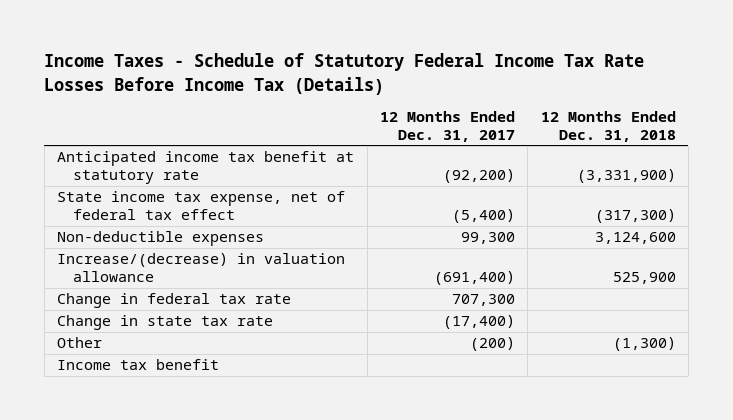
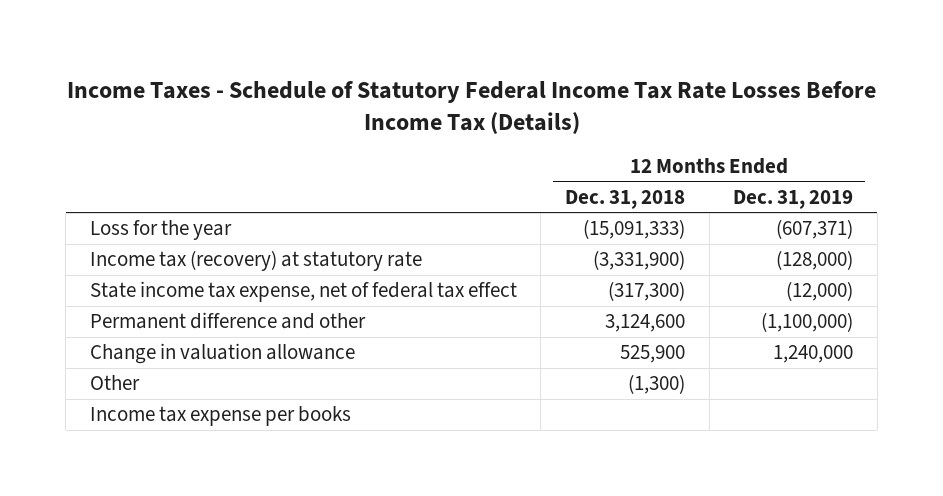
- | 12 Months Ended Dec. 31, 2017 | 12 Months Ended Dec. 31, 2018
+ | 12 Months Ended Dec. 31, 2018 | 12 Months Ended Dec. 31, 2019
- Anticipated income tax benefit at statutory rate | (92,200) | (3,331,900)
+ Loss for the year | (15,091,333) | (607,371)
+ Income tax (recovery) at statutory rate | (3,331,900) | (128,000)
- Non-deductible expenses | 99,300 | 3,124,600
- Increase/(decrease) in valuation allowance | (691,400) | 525,900
- Change in federal tax rate | 707,300 |
- Change in state tax rate | (17,400) |
+ Permanent difference and other | 3,124,600 | (1,100,000)
+ Change in valuation allowance | 525,900 | 1,240,000
- Income tax benefit
+ Income tax expense per books

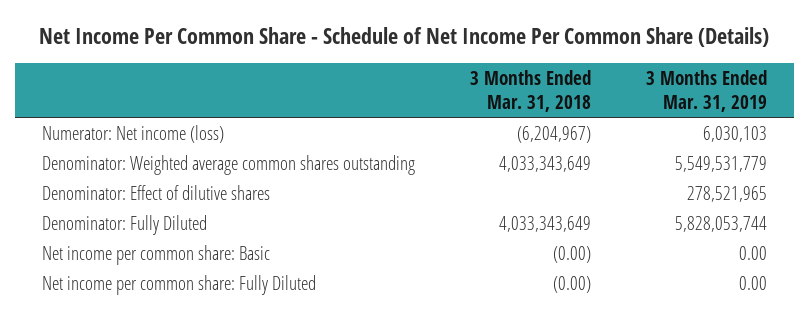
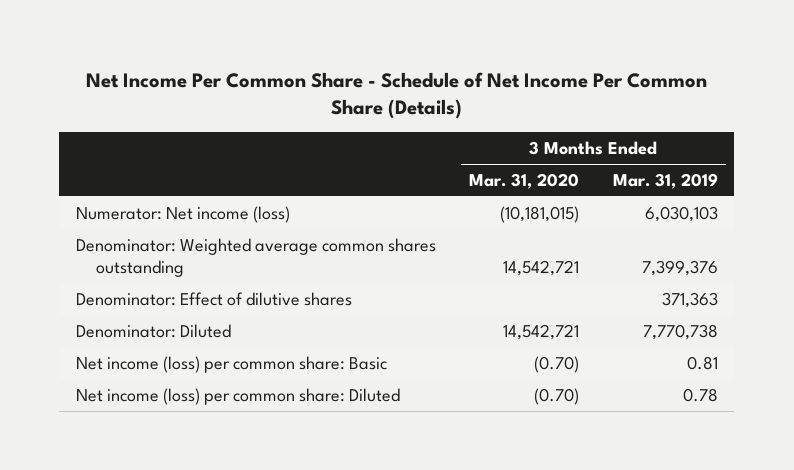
- | 3 Months Ended Mar. 31, 2018 | 3 Months Ended Mar. 31, 2019
+ | 3 Months Ended Mar. 31, 2020 | 3 Months Ended Mar. 31, 2019
- Denominator: Weighted average common shares outstanding | 4,033,343,649 | 5,549,531,779
- Denominator: Effect of dilutive shares | | 278,521,965
- Denominator: Fully Diluted | 4,033,343,649 | 5,828,053,744
- Net income per common share: Basic | (0.00) | 0.00
- Net income per common share: Fully Diluted | (0.00) | 0.00
+ Denominator: Weighted average common shares outstanding | 14,542,721 | 7,399,376
+ Denominator: Effect of dilutive shares | | 371,363
+ Denominator: Diluted | 14,542,721 | 7,770,738
+ Net income (loss) per common share: Basic | (0.70) | 0.81
+ Net income (loss) per common share: Diluted | (0.70) | 0.78

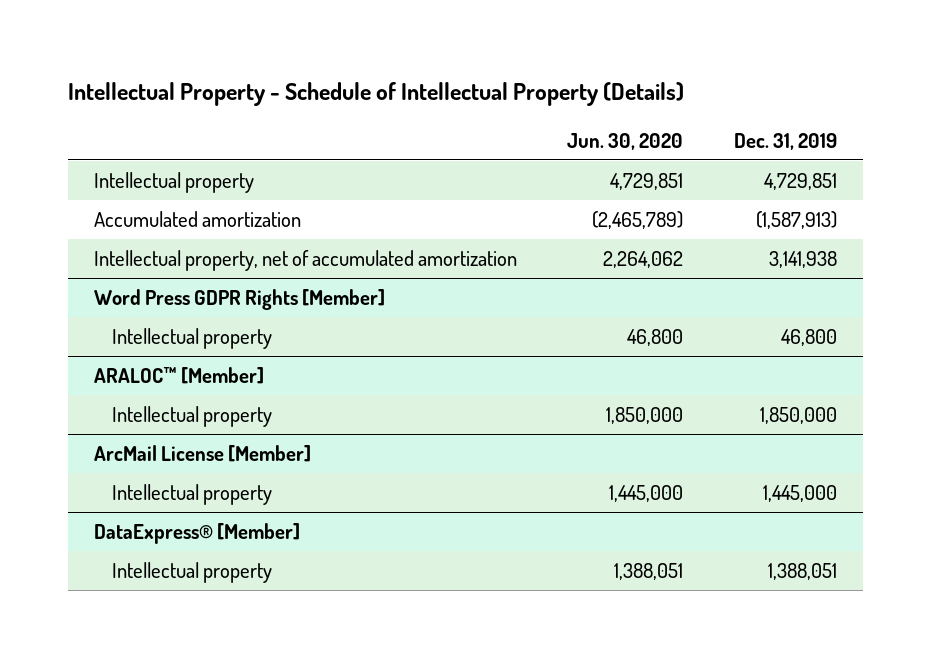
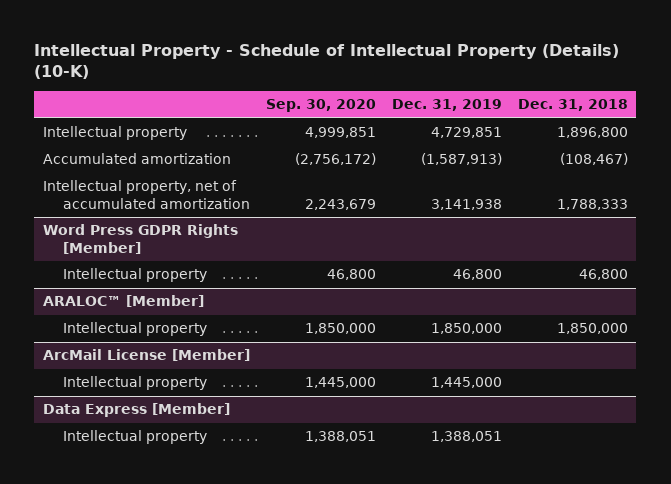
- Intellectual Property - Schedule of Intellectual Property (Details)
+ Intellectual Property - Schedule of Intellectual Property (Details) (10-K)
- | Jun. 30, 2020 | Dec. 31, 2019
+ | Sep. 30, 2020 | Dec. 31, 2019 | Dec. 31, 2018
- DataExpress® [Member]
+ Data Express [Member]

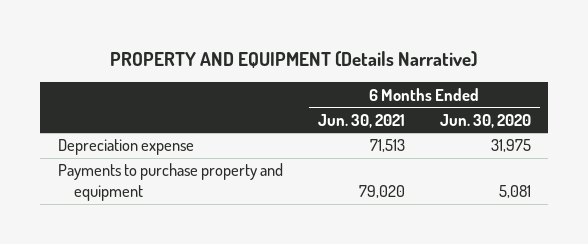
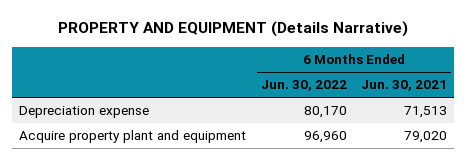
- | 6 Months Ended Jun. 30, 2021 | 6 Months Ended Jun. 30, 2020
+ | 6 Months Ended Jun. 30, 2022 | 6 Months Ended Jun. 30, 2021
- Payments to purchase property and equipment | 79,020 | 5,081
+ Acquire property plant and equipment | 96,960 | 79,020

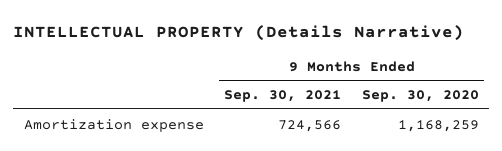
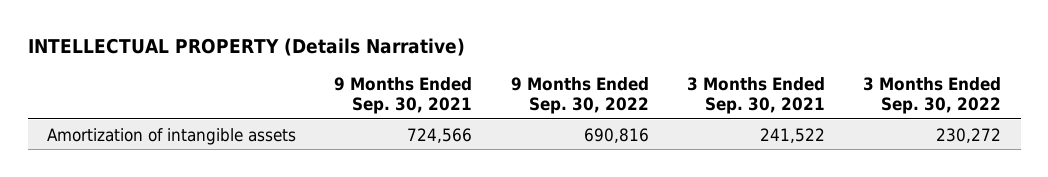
- | 9 Months Ended Sep. 30, 2021 | 9 Months Ended Sep. 30, 2020
+ | 9 Months Ended Sep. 30, 2021 | 9 Months Ended Sep. 30, 2022 | 3 Months Ended Sep. 30, 2021 | 3 Months Ended Sep. 30, 2022
- Amortization expense | 724,566 | 1,168,259
+ Amortization of intangible assets | 724,566 | 690,816 | 241,522 | 230,272

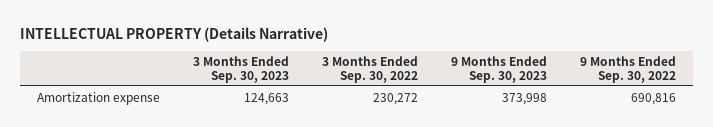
- | 9 Months Ended Sep. 30, 2021 | 9 Months Ended Sep. 30, 2022 | 3 Months Ended Sep. 30, 2021 | 3 Months Ended Sep. 30, 2022
+ | 3 Months Ended Sep. 30, 2023 | 3 Months Ended Sep. 30, 2022 | 9 Months Ended Sep. 30, 2023 | 9 Months Ended Sep. 30, 2022
- Amortization of intangible assets | 724,566 | 690,816 | 241,522 | 230,272
+ Amortization expense | 124,663 | 230,272 | 373,998 | 690,816

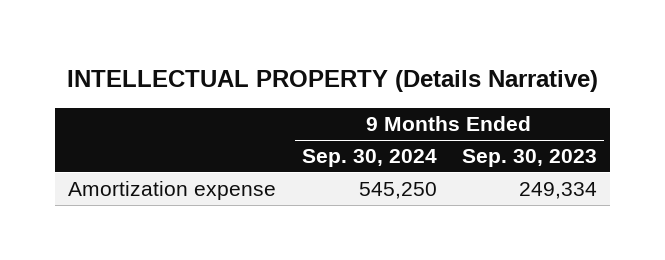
- | 3 Months Ended Sep. 30, 2023 | 3 Months Ended Sep. 30, 2022 | 9 Months Ended Sep. 30, 2023 | 9 Months Ended Sep. 30, 2022
+ | 9 Months Ended Sep. 30, 2024 | 9 Months Ended Sep. 30, 2023
- Amortization expense | 124,663 | 230,272 | 373,998 | 690,816
+ Amortization expense | 545,250 | 249,334

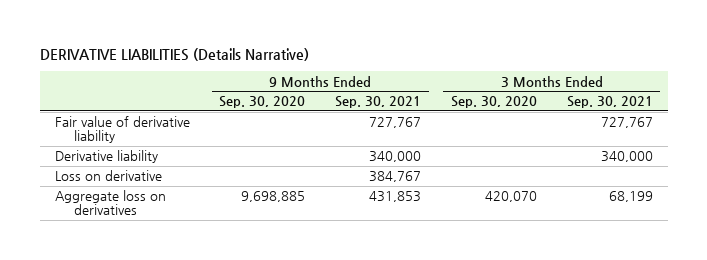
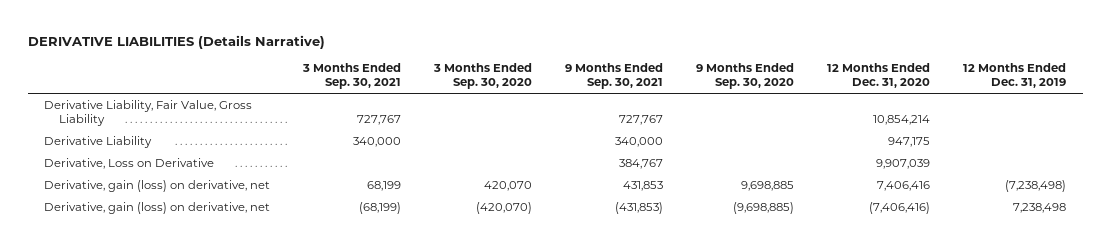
- | 9 Months Ended Sep. 30, 2020 | 9 Months Ended Sep. 30, 2021 | 3 Months Ended Sep. 30, 2020 | 3 Months Ended Sep. 30, 2021
+ | 3 Months Ended Sep. 30, 2021 | 3 Months Ended Sep. 30, 2020 | 9 Months Ended Sep. 30, 2021 | 9 Months Ended Sep. 30, 2020 | 12 Months Ended Dec. 31, 2020 | 12 Months Ended Dec. 31, 2019
- Fair value of derivative liability | | 727,767 | | 727,767
- Derivative liability | | 340,000 | | 340,000
- Loss on derivative | | 384,767 | |
- Aggregate loss on derivatives | 9,698,885 | 431,853 | 420,070 | 68,199
+ Derivative Liability, Fair Value, Gross Liability | 727,767 | | 727,767 | | 10,854,214 |
+ Derivative Liability | 340,000 | | 340,000 | | 947,175 |
+ Derivative, Loss on Derivative | | | 384,767 | | 9,907,039 |
+ Derivative, gain (loss) on derivative, net | 68,199 | 420,070 | 431,853 | 9,698,885 | 7,406,416 | (7,238,498)
+ Derivative, gain (loss) on derivative, net | (68,199) | (420,070) | (431,853) | (9,698,885) | (7,406,416) | 7,238,498

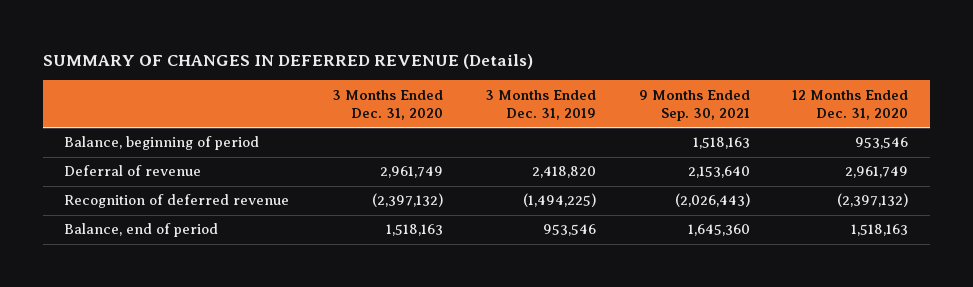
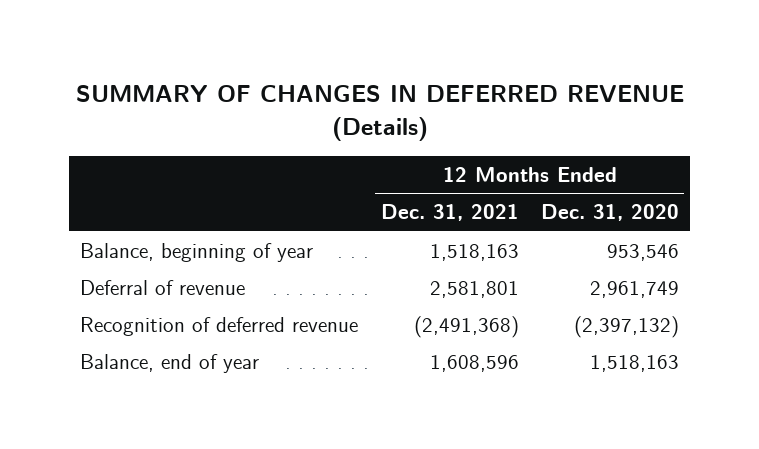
- | 3 Months Ended Dec. 31, 2020 | 3 Months Ended Dec. 31, 2019 | 9 Months Ended Sep. 30, 2021 | 12 Months Ended Dec. 31, 2020
+ | 12 Months Ended Dec. 31, 2021 | 12 Months Ended Dec. 31, 2020
- Balance, beginning of period | | | 1,518,163 | 953,546
+ Balance, beginning of year | 1,518,163 | 953,546
- Balance, end of period | 1,518,163 | 953,546 | 1,645,360 | 1,518,163
+ Balance, end of year | 1,608,596 | 1,518,163

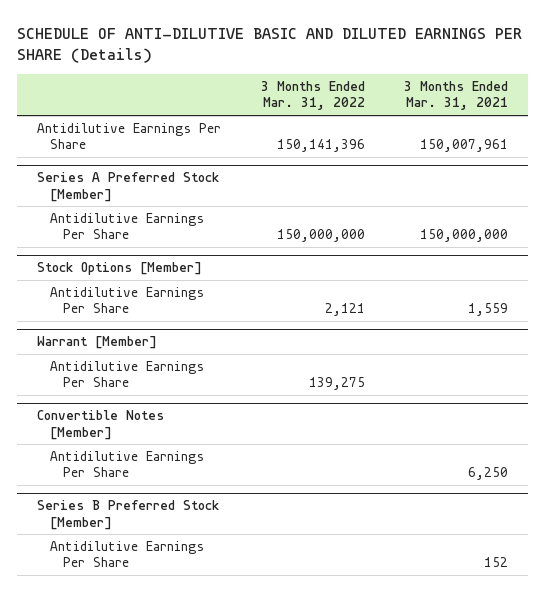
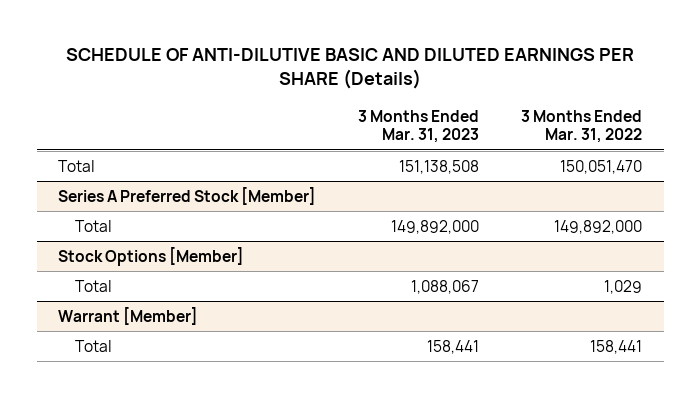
- | 3 Months Ended Mar. 31, 2022 | 3 Months Ended Mar. 31, 2021
+ | 3 Months Ended Mar. 31, 2023 | 3 Months Ended Mar. 31, 2022
- Antidilutive Earnings Per Share | 150,141,396 | 150,007,961
+ Total | 151,138,508 | 150,051,470
@ Series A Preferred Stock [Member]
- Antidilutive Earnings Per Share | 150,000,000 | 150,000,000
+ Total | 149,892,000 | 149,892,000
@ Stock Options [Member]
- Antidilutive Earnings Per Share | 2,121 | 1,559
+ Total | 1,088,067 | 1,029
@ Warrant [Member]
- Antidilutive Earnings Per Share | 139,275 |
- Convertible Notes [Member]
- Antidilutive Earnings Per Share | | 6,250
- Series B Preferred Stock [Member]
- Antidilutive Earnings Per Share | | 152
@ Warrant [Member]
+ Total | 158,441 | 158,441

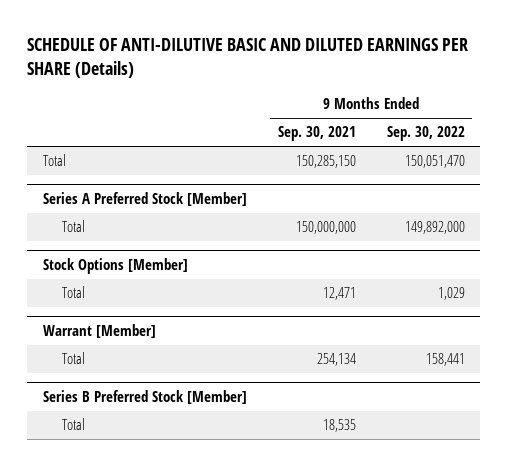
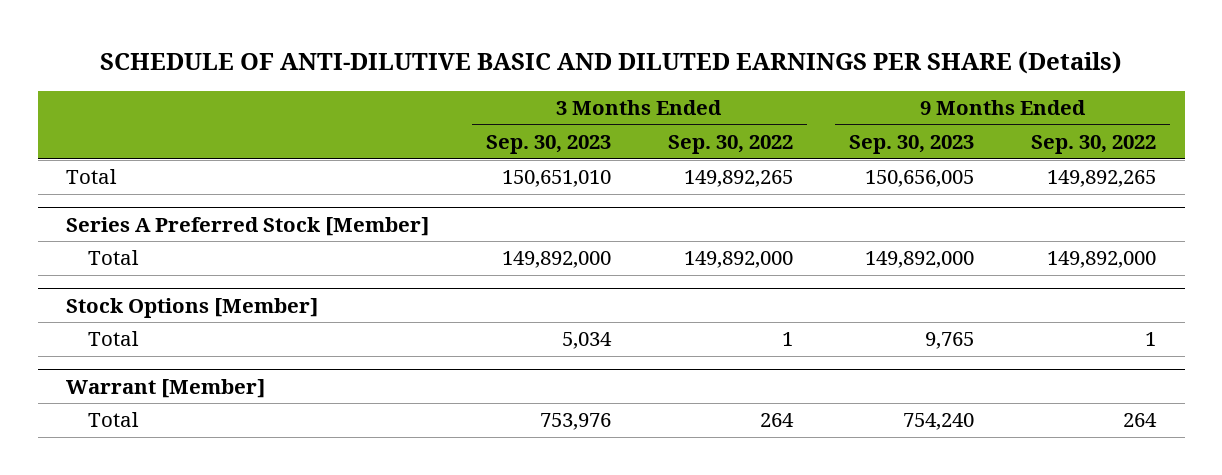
- | 9 Months Ended Sep. 30, 2021 | 9 Months Ended Sep. 30, 2022
+ | 3 Months Ended Sep. 30, 2023 | 3 Months Ended Sep. 30, 2022 | 9 Months Ended Sep. 30, 2023 | 9 Months Ended Sep. 30, 2022
- Total | 150,285,150 | 150,051,470
+ Total | 150,651,010 | 149,892,265 | 150,656,005 | 149,892,265
@ Stock Options [Member]
- Total | 12,471 | 1,029
+ Total | 5,034 | 1 | 9,765 | 1
@ Warrant [Member]
- Total | 254,134 | 158,441
- Series B Preferred Stock [Member]
- Total | 18,535 |
@ Warrant [Member]
+ Total | 753,976 | 264 | 754,240 | 264

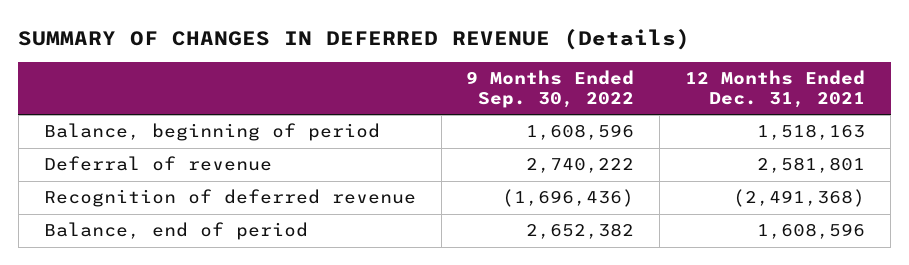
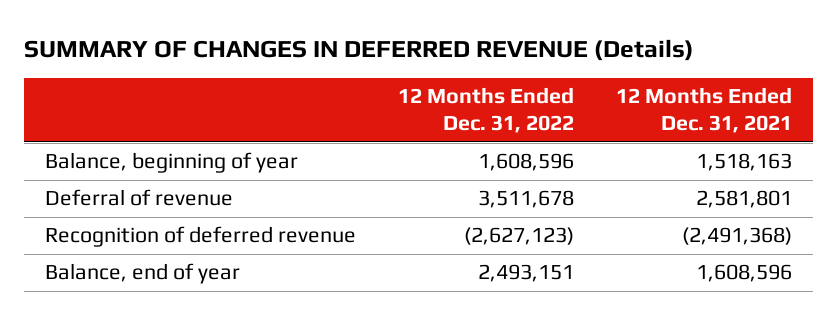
- | 9 Months Ended Sep. 30, 2022 | 12 Months Ended Dec. 31, 2021
+ | 12 Months Ended Dec. 31, 2022 | 12 Months Ended Dec. 31, 2021
- Balance, beginning of period | 1,608,596 | 1,518,163
+ Balance, beginning of year | 1,608,596 | 1,518,163
- Balance, end of period | 2,652,382 | 1,608,596
+ Balance, end of year | 2,493,151 | 1,608,596

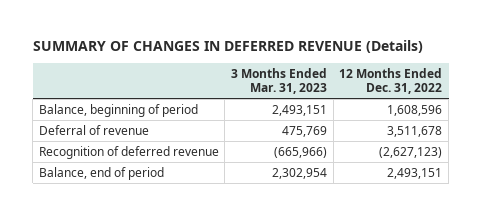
- | 12 Months Ended Dec. 31, 2022 | 12 Months Ended Dec. 31, 2021
+ | 3 Months Ended Mar. 31, 2023 | 12 Months Ended Dec. 31, 2022
- Balance, beginning of year | 1,608,596 | 1,518,163
+ Balance, beginning of period | 2,493,151 | 1,608,596
- Balance, end of year | 2,493,151 | 1,608,596
+ Balance, end of period | 2,302,954 | 2,493,151

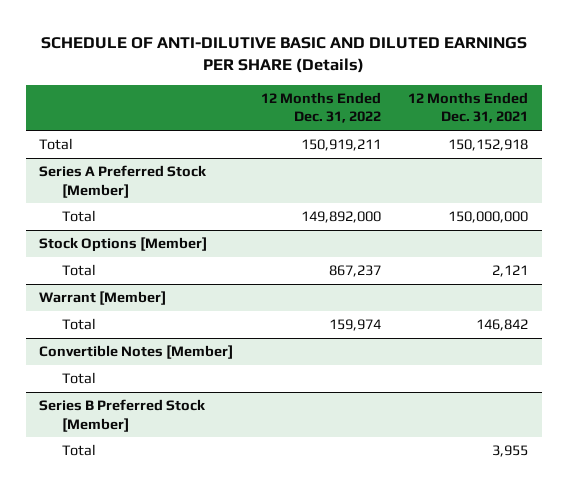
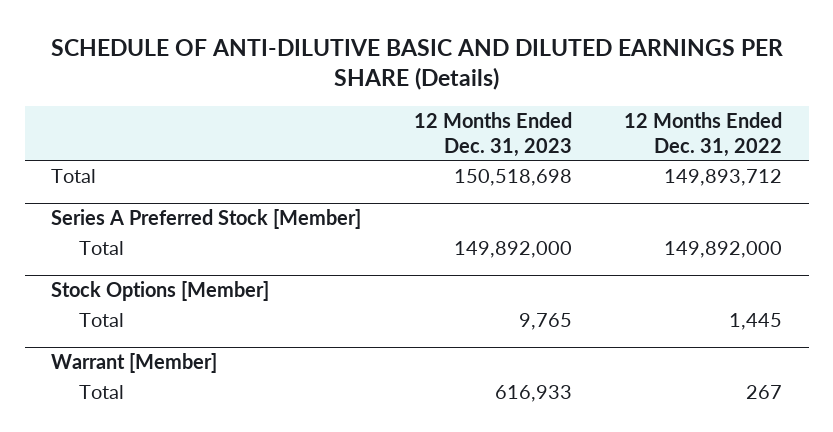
- | 12 Months Ended Dec. 31, 2022 | 12 Months Ended Dec. 31, 2021
+ | 12 Months Ended Dec. 31, 2023 | 12 Months Ended Dec. 31, 2022
- Total | 150,919,211 | 150,152,918
+ Total | 150,518,698 | 149,893,712
@ Stock Options [Member]
- Total | 867,237 | 2,121
+ Total | 9,765 | 1,445
@ Warrant [Member]
- Total | 159,974 | 146,842
- Convertible Notes [Member]
- Total
- Series B Preferred Stock [Member]
- Total | | 3,955
@ Warrant [Member]
+ Total | 616,933 | 267

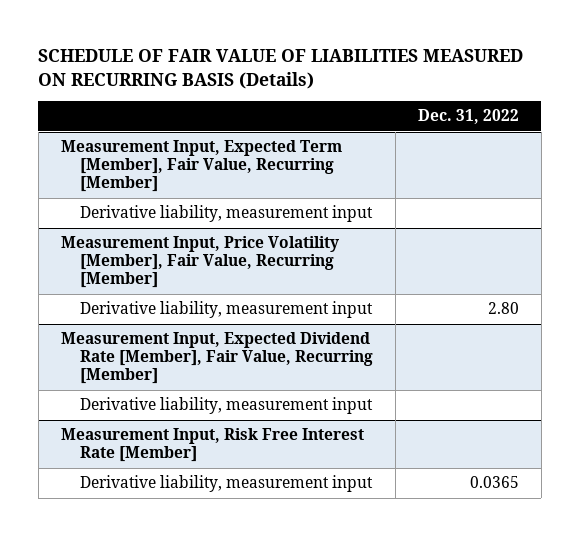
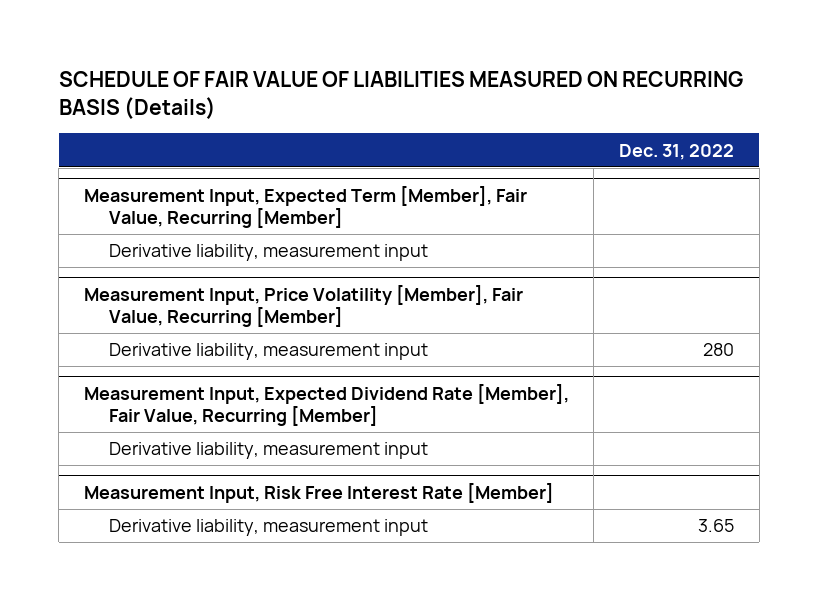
@ Measurement Input, Price Volatility [Member], Fair Value, Recurring [Member]
- Derivative liability, measurement input | 2.80
+ Derivative liability, measurement input | 280
@ Measurement Input, Risk Free Interest Rate [Member]
- Derivative liability, measurement input | 0.0365
+ Derivative liability, measurement input | 3.65

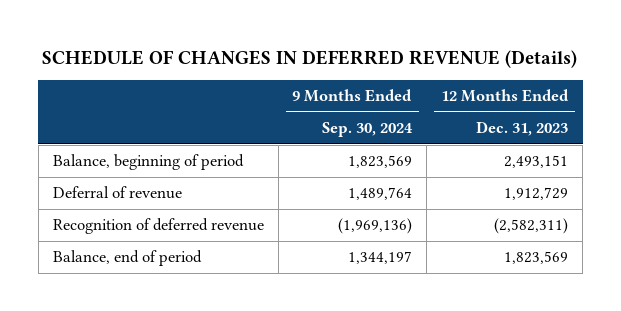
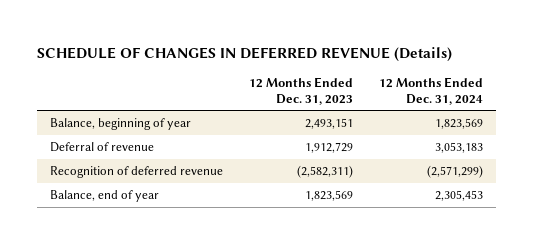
- | 9 Months Ended Sep. 30, 2024 | 12 Months Ended Dec. 31, 2023
+ | 12 Months Ended Dec. 31, 2023 | 12 Months Ended Dec. 31, 2024
- Balance, beginning of period | 1,823,569 | 2,493,151
+ Balance, beginning of year | 2,493,151 | 1,823,569
- Balance, end of period | 1,344,197 | 1,823,569
+ Balance, end of year | 1,823,569 | 2,305,453

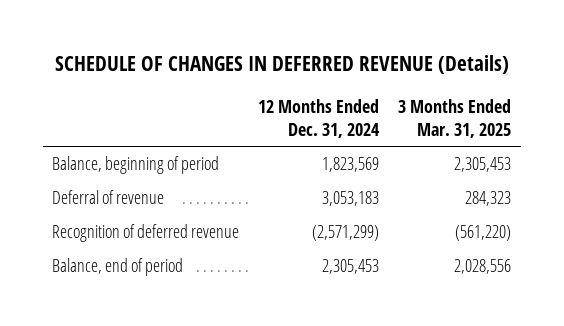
- | 12 Months Ended Dec. 31, 2023 | 12 Months Ended Dec. 31, 2024
+ | 12 Months Ended Dec. 31, 2024 | 3 Months Ended Mar. 31, 2025
- Balance, beginning of year | 2,493,151 | 1,823,569
+ Balance, beginning of period | 1,823,569 | 2,305,453
- Balance, end of year | 1,823,569 | 2,305,453
+ Balance, end of period | 2,305,453 | 2,028,556

